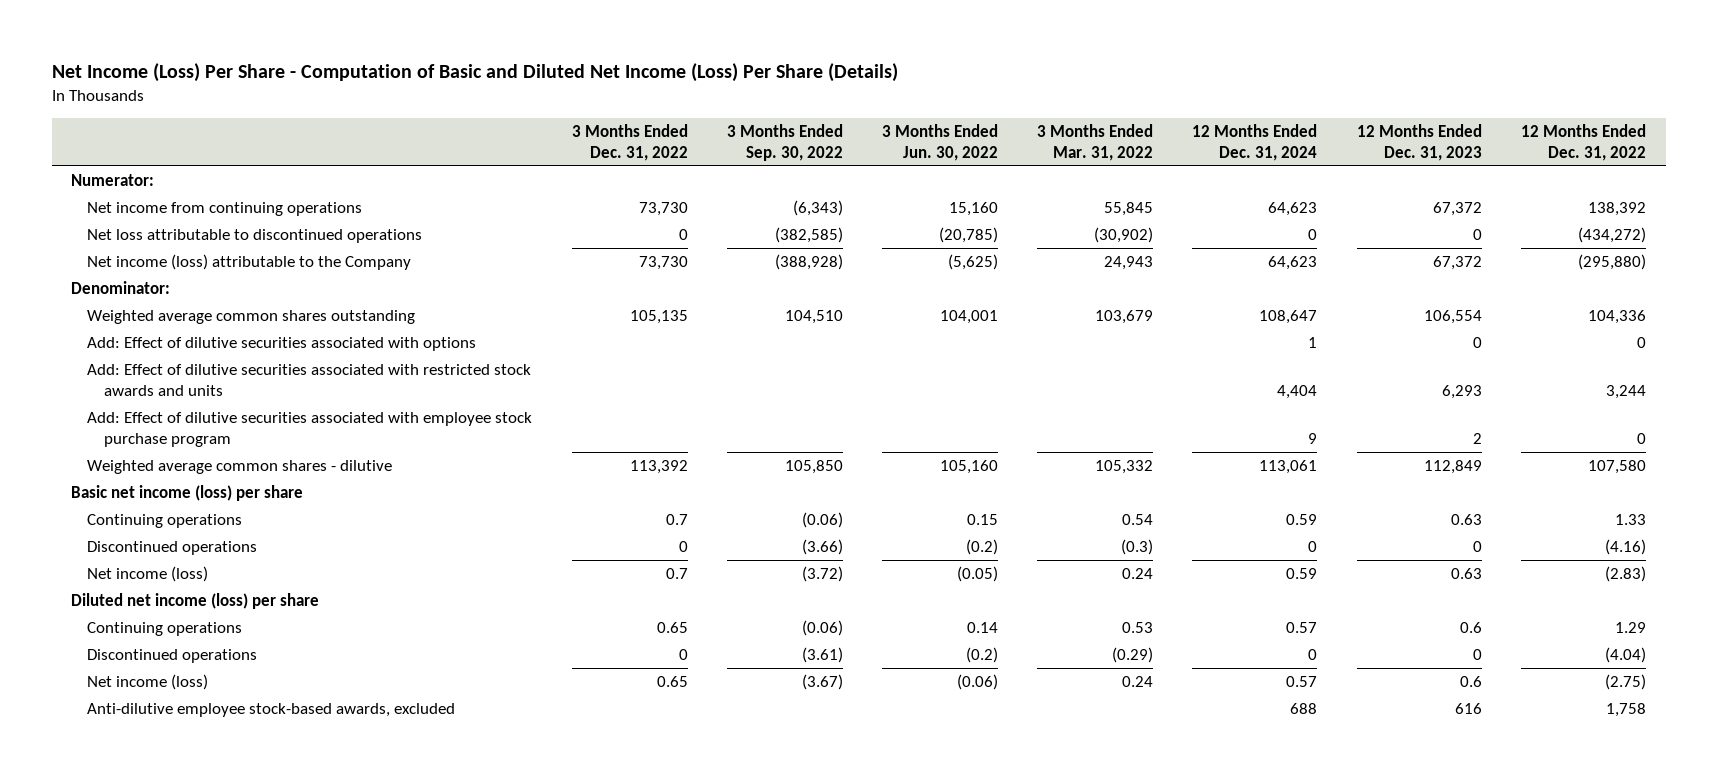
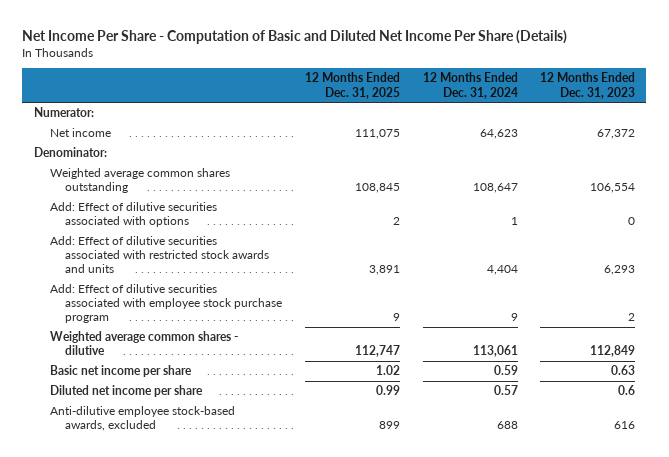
- Net Income (Loss) Per Share - Computation of Basic and Diluted Net Income (Loss) Per Share (Details)
+ Net Income Per Share - Computation of Basic and Diluted Net Income Per Share (Details)
- | 3 Months Ended Dec. 31, 2022 | 3 Months Ended Sep. 30, 2022 | 3 Months Ended Jun. 30, 2022 | 3 Months Ended Mar. 31, 2022 | 12 Months Ended Dec. 31, 2024 | 12 Months Ended Dec. 31, 2023 | 12 Months Ended Dec. 31, 2022
+ | 12 Months Ended Dec. 31, 2025 | 12 Months Ended Dec. 31, 2024 | 12 Months Ended Dec. 31, 2023
- Net income from continuing operations | 73,730 | (6,343) | 15,160 | 55,845 | 64,623 | 67,372 | 138,392
- Net loss attributable to discontinued operations | 0 | (382,585) | (20,785) | (30,902) | 0 | 0 | (434,272)
- Net income (loss) attributable to the Company | 73,730 | (388,928) | (5,625) | 24,943 | 64,623 | 67,372 | (295,880)
+ Net income | 111,075 | 64,623 | 67,372
- Basic net income (loss) per share
- Continuing operations | 0.7 | (0.06) | 0.15 | 0.54 | 0.59 | 0.63 | 1.33
- Discontinued operations | 0 | (3.66) | (0.2) | (0.3) | 0 | 0 | (4.16)
- Net income (loss) | 0.7 | (3.72) | (0.05) | 0.24 | 0.59 | 0.63 | (2.83)
- Diluted net income (loss) per share
- Continuing operations | 0.65 | (0.06) | 0.14 | 0.53 | 0.57 | 0.6 | 1.29
- Discontinued operations | 0 | (3.61) | (0.2) | (0.29) | 0 | 0 | (4.04)
- Net income (loss) | 0.65 | (3.67) | (0.06) | 0.24 | 0.57 | 0.6 | (2.75)
+ Basic net income per share | 1.02 | 0.59 | 0.63
+ Diluted net income per share | 0.99 | 0.57 | 0.6

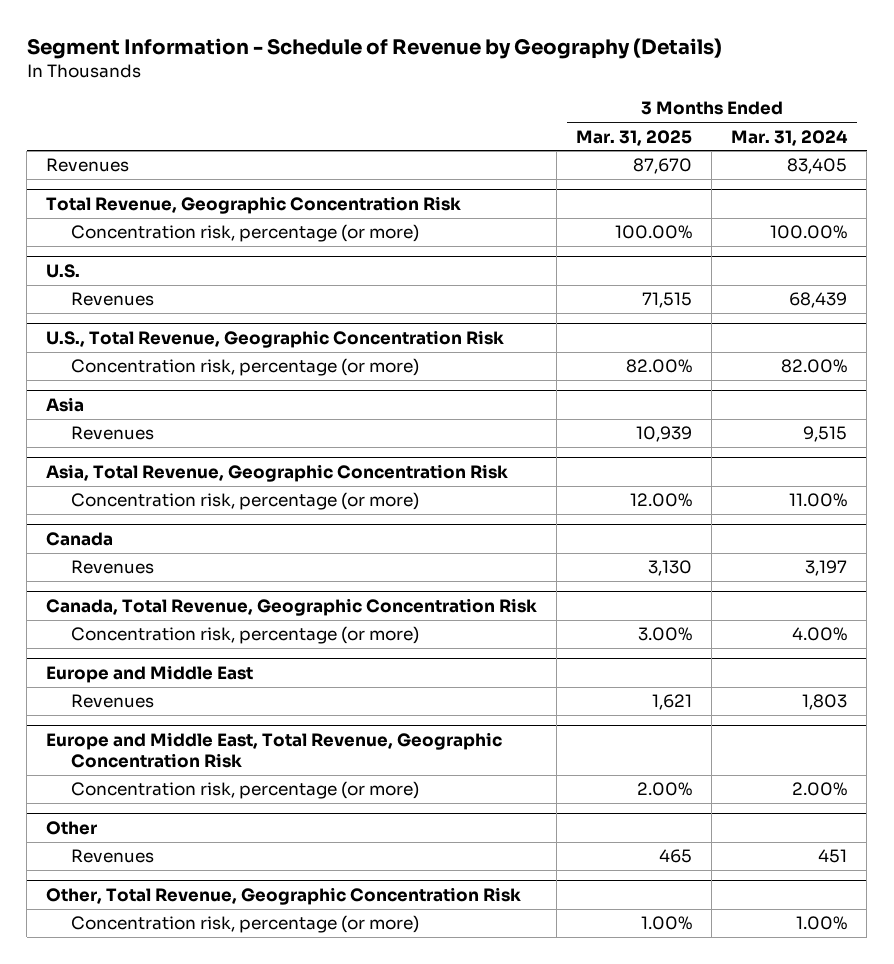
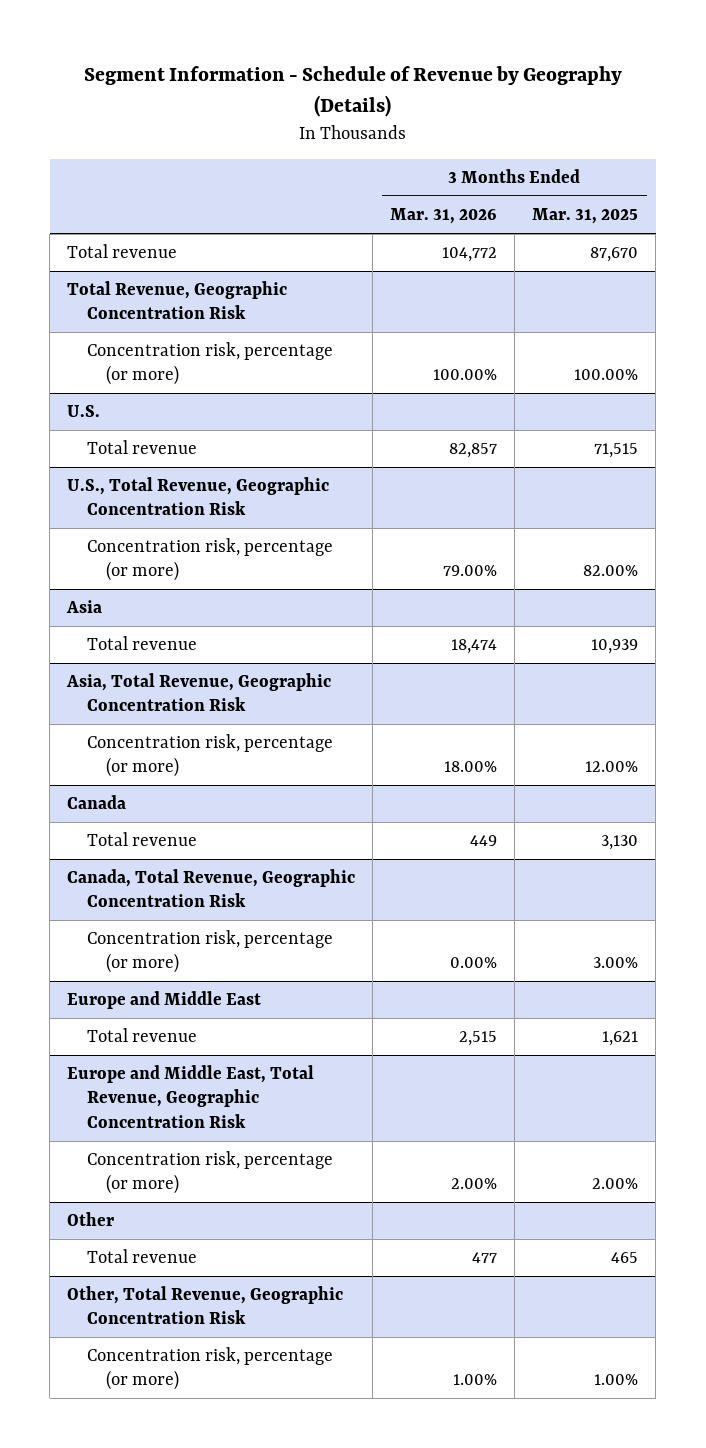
- | 3 Months Ended Mar. 31, 2025 | 3 Months Ended Mar. 31, 2024
+ | 3 Months Ended Mar. 31, 2026 | 3 Months Ended Mar. 31, 2025
- Revenues | 87,670 | 83,405
+ Total revenue | 104,772 | 87,670
@ U.S.
- Revenues | 71,515 | 68,439
+ Total revenue | 82,857 | 71,515
@ Asia
- Revenues | 10,939 | 9,515
+ Total revenue | 18,474 | 10,939
@ Canada
- Revenues | 3,130 | 3,197
+ Total revenue | 449 | 3,130
@ Europe and Middle East
- Revenues | 1,621 | 1,803
+ Total revenue | 2,515 | 1,621
@ Other
- Revenues | 465 | 451
+ Total revenue | 477 | 465

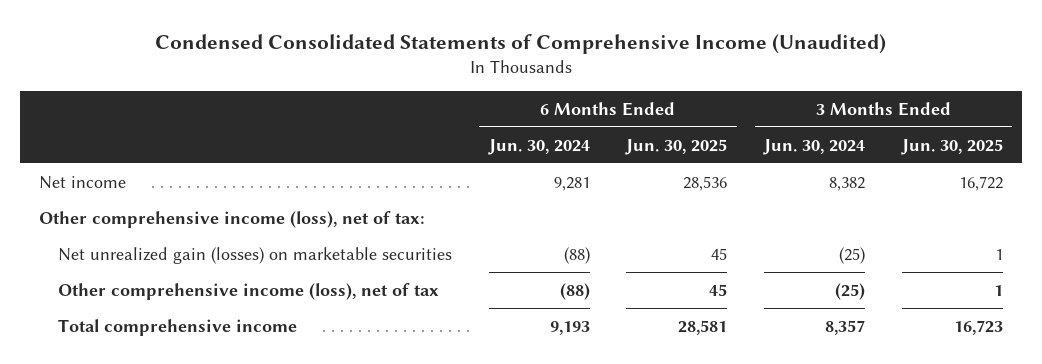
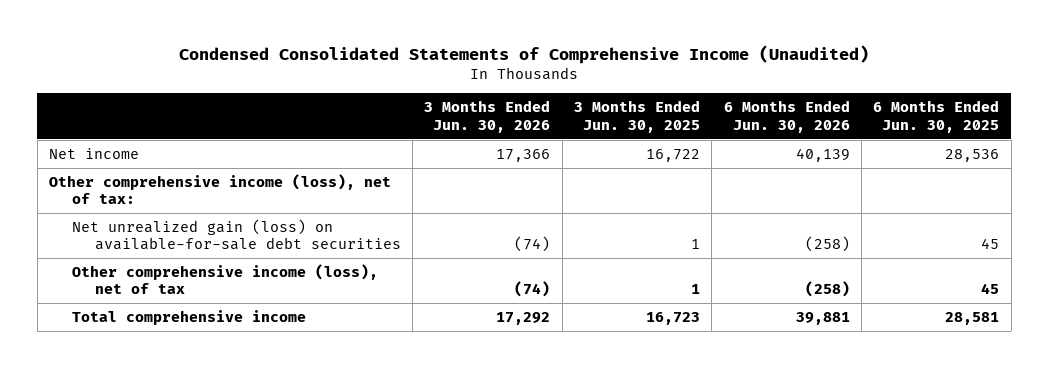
- | 6 Months Ended Jun. 30, 2024 | 6 Months Ended Jun. 30, 2025 | 3 Months Ended Jun. 30, 2024 | 3 Months Ended Jun. 30, 2025
+ | 3 Months Ended Jun. 30, 2026 | 3 Months Ended Jun. 30, 2025 | 6 Months Ended Jun. 30, 2026 | 6 Months Ended Jun. 30, 2025
- Net unrealized gain (losses) on marketable securities | (88) | 45 | (25) | 1
+ Net unrealized gain (loss) on available-for-sale debt securities | (74) | 1 | (258) | 45

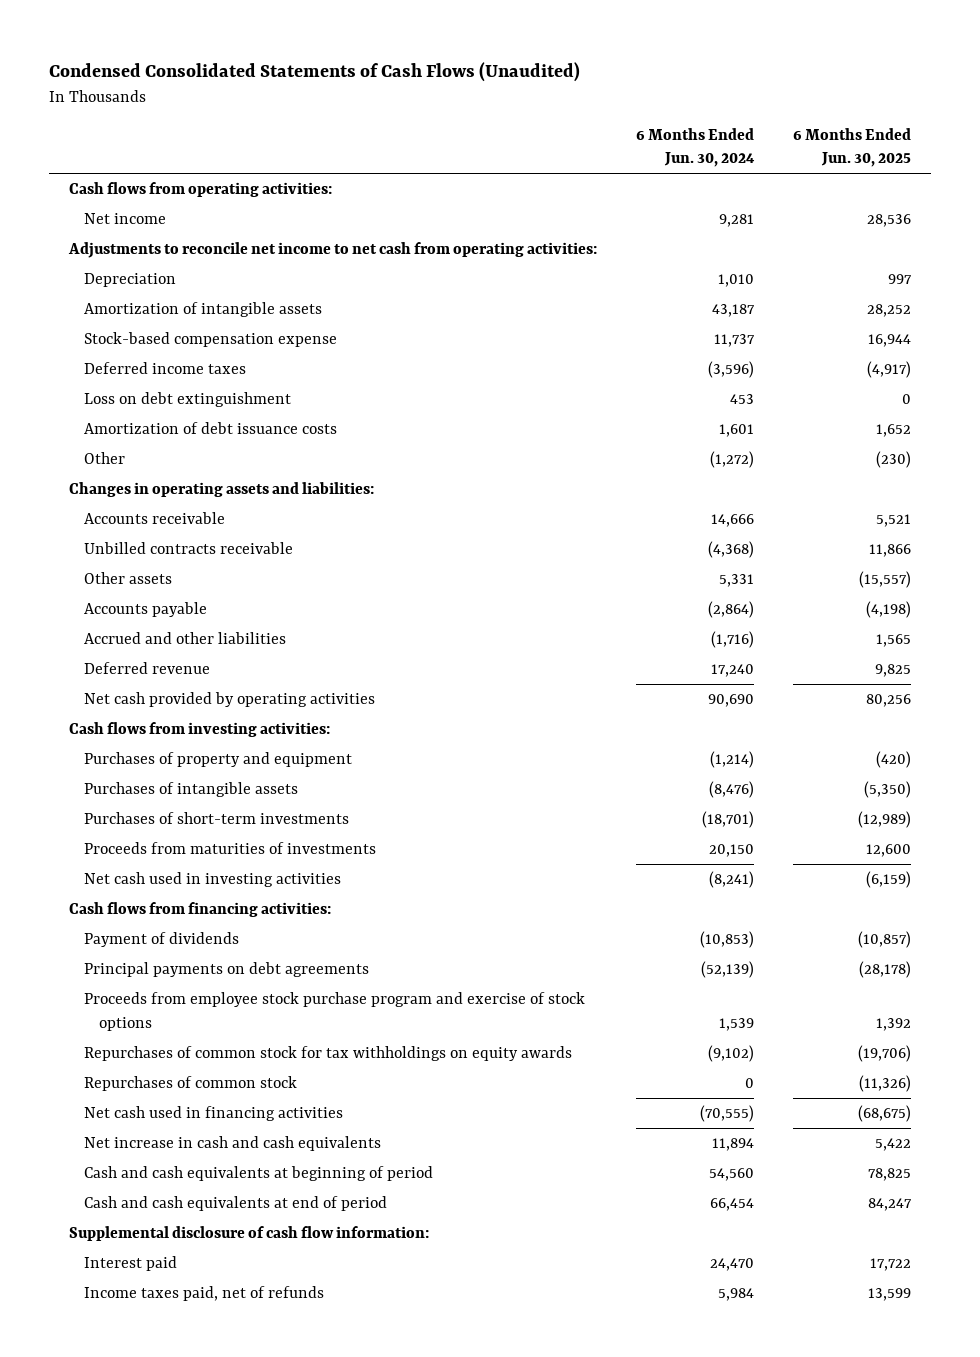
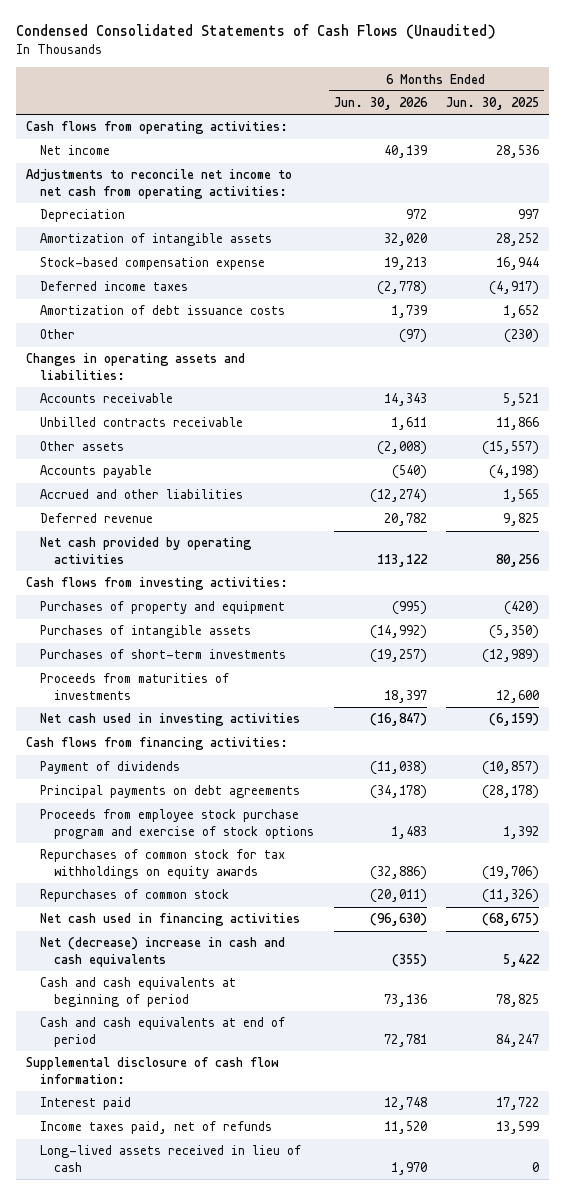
- | 6 Months Ended Jun. 30, 2024 | 6 Months Ended Jun. 30, 2025
+ | 6 Months Ended Jun. 30, 2026 | 6 Months Ended Jun. 30, 2025
- Loss on debt extinguishment | 453 | 0
- Net increase in cash and cash equivalents | 11,894 | 5,422
+ Net (decrease) increase in cash and cash equivalents | (355) | 5,422
+ Long-lived assets received in lieu of cash | 1,970 | 0

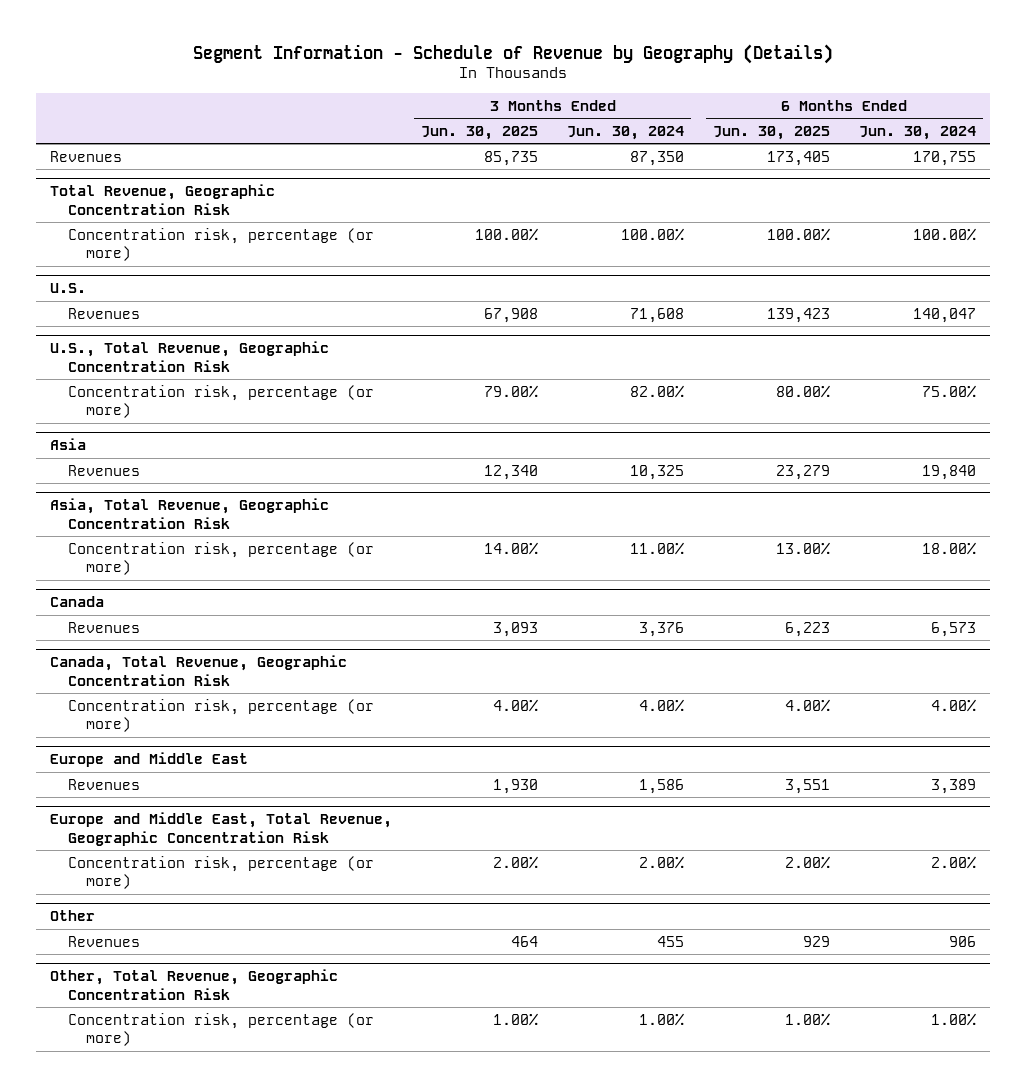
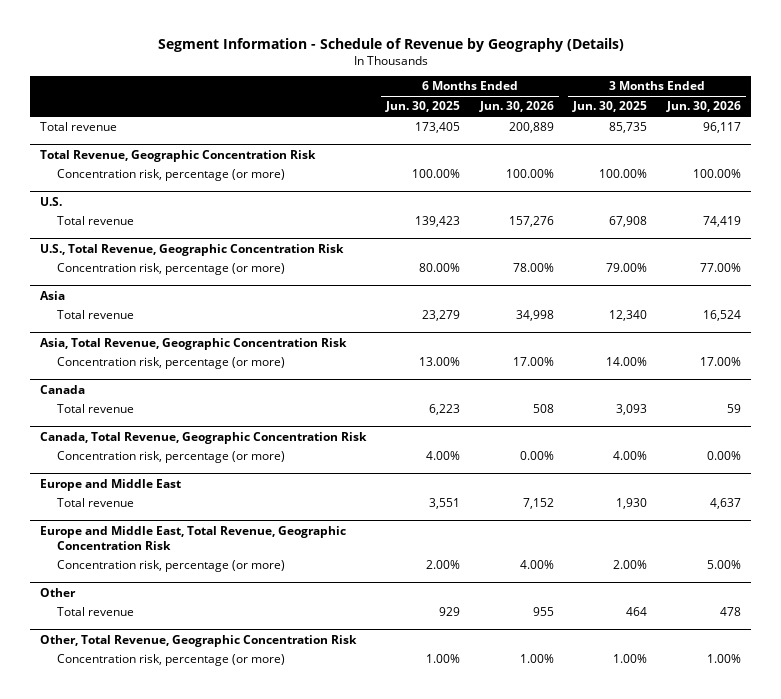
- | 3 Months Ended Jun. 30, 2025 | 3 Months Ended Jun. 30, 2024 | 6 Months Ended Jun. 30, 2025 | 6 Months Ended Jun. 30, 2024
+ | 6 Months Ended Jun. 30, 2025 | 6 Months Ended Jun. 30, 2026 | 3 Months Ended Jun. 30, 2025 | 3 Months Ended Jun. 30, 2026
- Revenues | 85,735 | 87,350 | 173,405 | 170,755
+ Total revenue | 173,405 | 200,889 | 85,735 | 96,117
@ U.S.
- Revenues | 67,908 | 71,608 | 139,423 | 140,047
+ Total revenue | 139,423 | 157,276 | 67,908 | 74,419
@ Asia
- Revenues | 12,340 | 10,325 | 23,279 | 19,840
+ Total revenue | 23,279 | 34,998 | 12,340 | 16,524
@ Canada
- Revenues | 3,093 | 3,376 | 6,223 | 6,573
+ Total revenue | 6,223 | 508 | 3,093 | 59
@ Europe and Middle East
- Revenues | 1,930 | 1,586 | 3,551 | 3,389
+ Total revenue | 3,551 | 7,152 | 1,930 | 4,637
@ Other
- Revenues | 464 | 455 | 929 | 906
+ Total revenue | 929 | 955 | 464 | 478

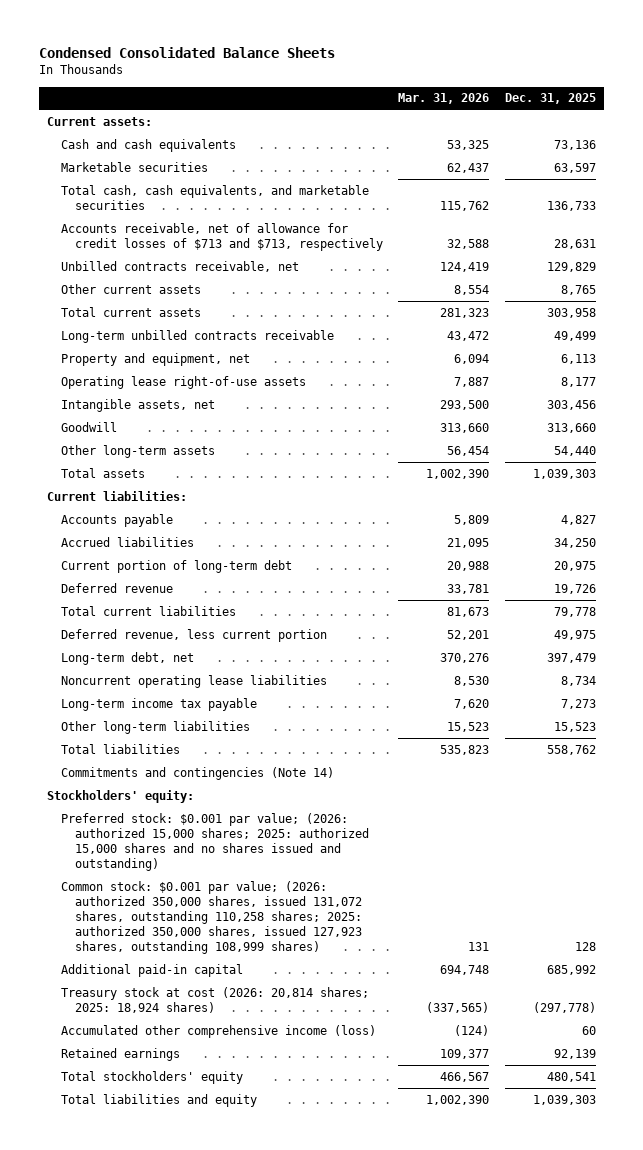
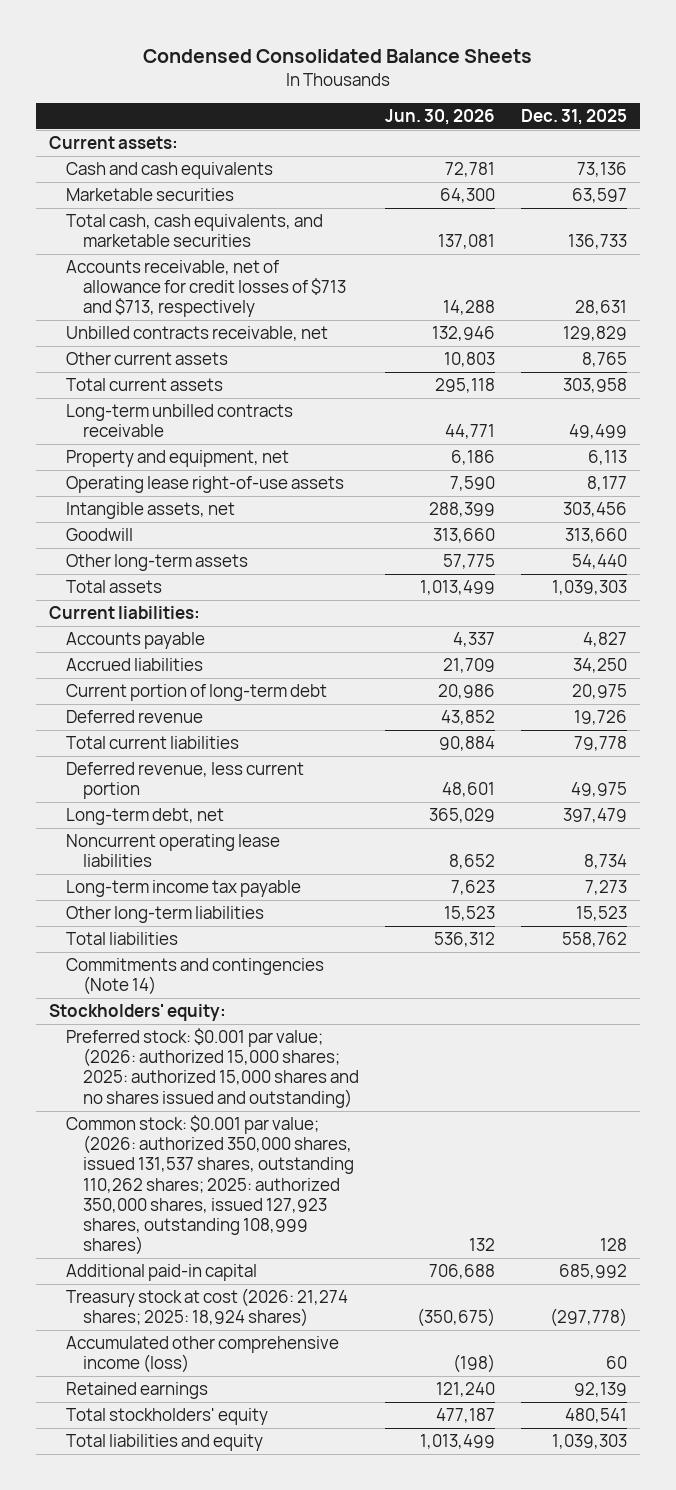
- | Mar. 31, 2026 | Dec. 31, 2025
+ | Jun. 30, 2026 | Dec. 31, 2025
- Common stock: $0.001 par value; (2026: authorized 350,000 shares, issued 131,072 shares, outstanding 110,258 shares; 2025: authorized 350,000 shares, issued 127,923 shares, outstanding 108,999 shares) | 131 | 128
+ Common stock: $0.001 par value; (2026: authorized 350,000 shares, issued 131,537 shares, outstanding 110,262 shares; 2025: authorized 350,000 shares, issued 127,923 shares, outstanding 108,999 shares) | 132 | 128
- Treasury stock at cost (2026: 20,814 shares; 2025: 18,924 shares) | (337,565) | (297,778)
+ Treasury stock at cost (2026: 21,274 shares; 2025: 18,924 shares) | (350,675) | (297,778)

